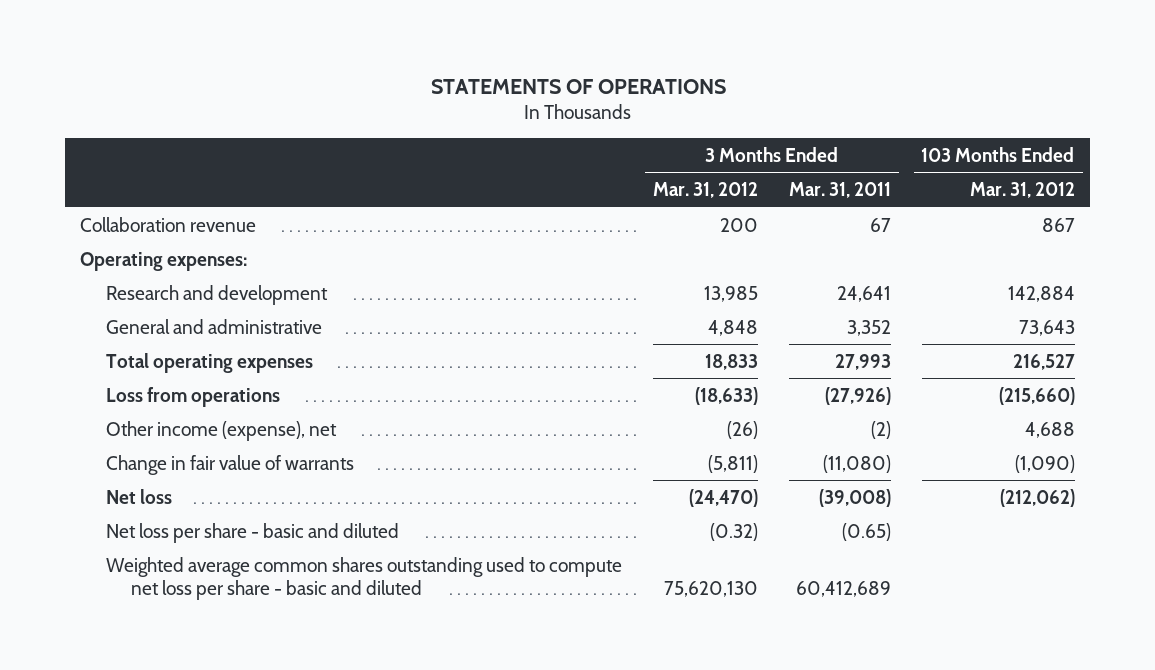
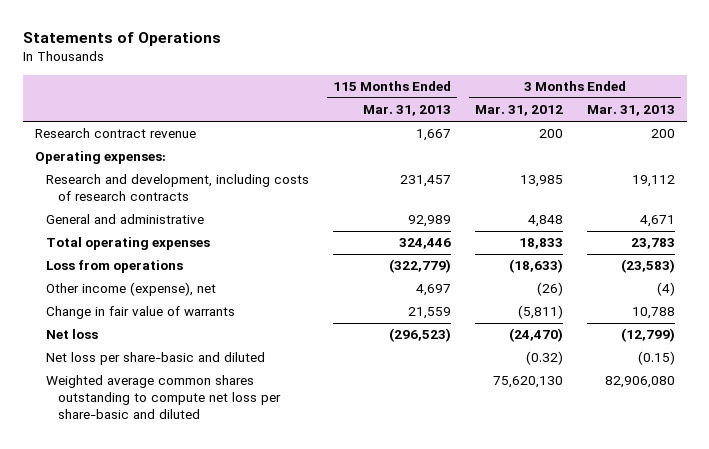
- STATEMENTS OF OPERATIONS
+ Statements of Operations
- | 3 Months Ended Mar. 31, 2012 | 3 Months Ended Mar. 31, 2011 | 103 Months Ended Mar. 31, 2012
+ | 115 Months Ended Mar. 31, 2013 | 3 Months Ended Mar. 31, 2012 | 3 Months Ended Mar. 31, 2013
- Collaboration revenue | 200 | 67 | 867
+ Research contract revenue | 1,667 | 200 | 200
- Research and development | 13,985 | 24,641 | 142,884
+ Research and development, including costs of research contracts | 231,457 | 13,985 | 19,112
- Net loss per share - basic and diluted | (0.32) | (0.65) |
- Weighted average common shares outstanding used to compute net loss per share - basic and diluted | 75,620,130 | 60,412,689 |
+ Net loss per share-basic and diluted | | (0.32) | (0.15)
+ Weighted average common shares outstanding to compute net loss per share-basic and diluted | | 75,620,130 | 82,906,080

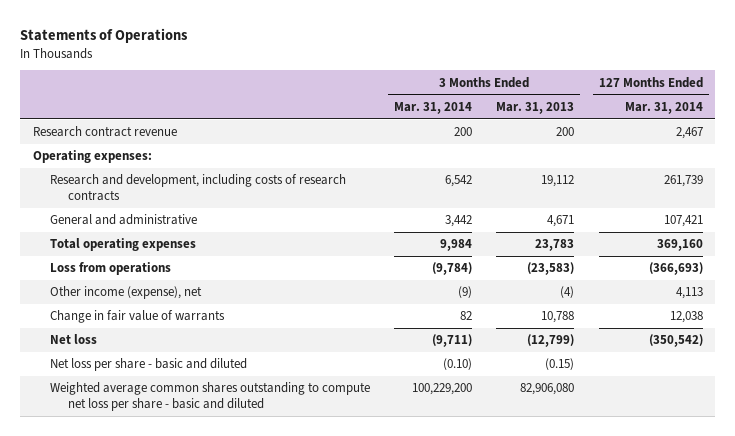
- | 115 Months Ended Mar. 31, 2013 | 3 Months Ended Mar. 31, 2012 | 3 Months Ended Mar. 31, 2013
+ | 3 Months Ended Mar. 31, 2014 | 3 Months Ended Mar. 31, 2013 | 127 Months Ended Mar. 31, 2014
- Net loss per share-basic and diluted | | (0.32) | (0.15)
- Weighted average common shares outstanding to compute net loss per share-basic and diluted | | 75,620,130 | 82,906,080
+ Net loss per share - basic and diluted | (0.10) | (0.15) |
+ Weighted average common shares outstanding to compute net loss per share - basic and diluted | 100,229,200 | 82,906,080 |

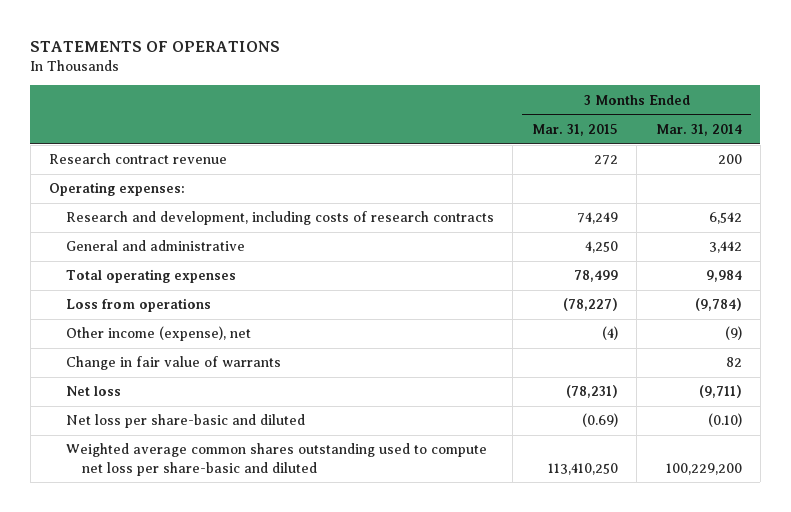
- Statements of Operations
+ STATEMENTS OF OPERATIONS
- | 3 Months Ended Mar. 31, 2014 | 3 Months Ended Mar. 31, 2013 | 127 Months Ended Mar. 31, 2014
+ | 3 Months Ended Mar. 31, 2015 | 3 Months Ended Mar. 31, 2014
- Net loss per share - basic and diluted | (0.10) | (0.15) |
- Weighted average common shares outstanding to compute net loss per share - basic and diluted | 100,229,200 | 82,906,080 |
+ Net loss per share-basic and diluted | (0.69) | (0.10)
+ Weighted average common shares outstanding used to compute net loss per share-basic and diluted | 113,410,250 | 100,229,200

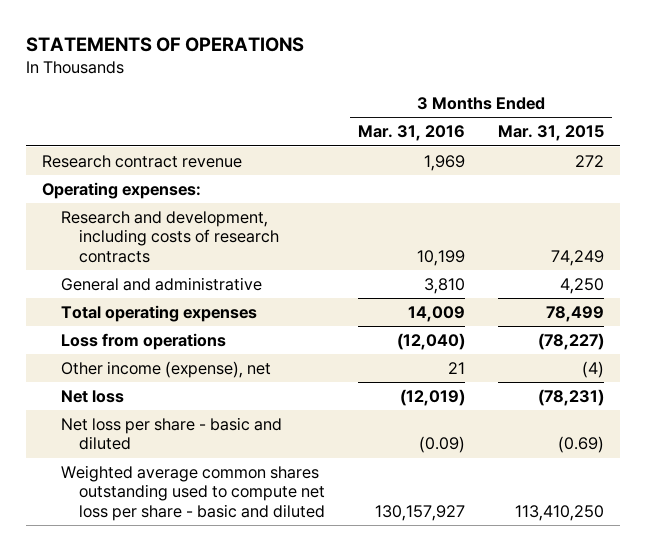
- | 3 Months Ended Mar. 31, 2015 | 3 Months Ended Mar. 31, 2014
+ | 3 Months Ended Mar. 31, 2016 | 3 Months Ended Mar. 31, 2015
- Change in fair value of warrants | | 82
- Net loss per share-basic and diluted | (0.69) | (0.10)
- Weighted average common shares outstanding used to compute net loss per share-basic and diluted | 113,410,250 | 100,229,200
+ Net loss per share - basic and diluted | (0.09) | (0.69)
+ Weighted average common shares outstanding used to compute net loss per share - basic and diluted | 130,157,927 | 113,410,250

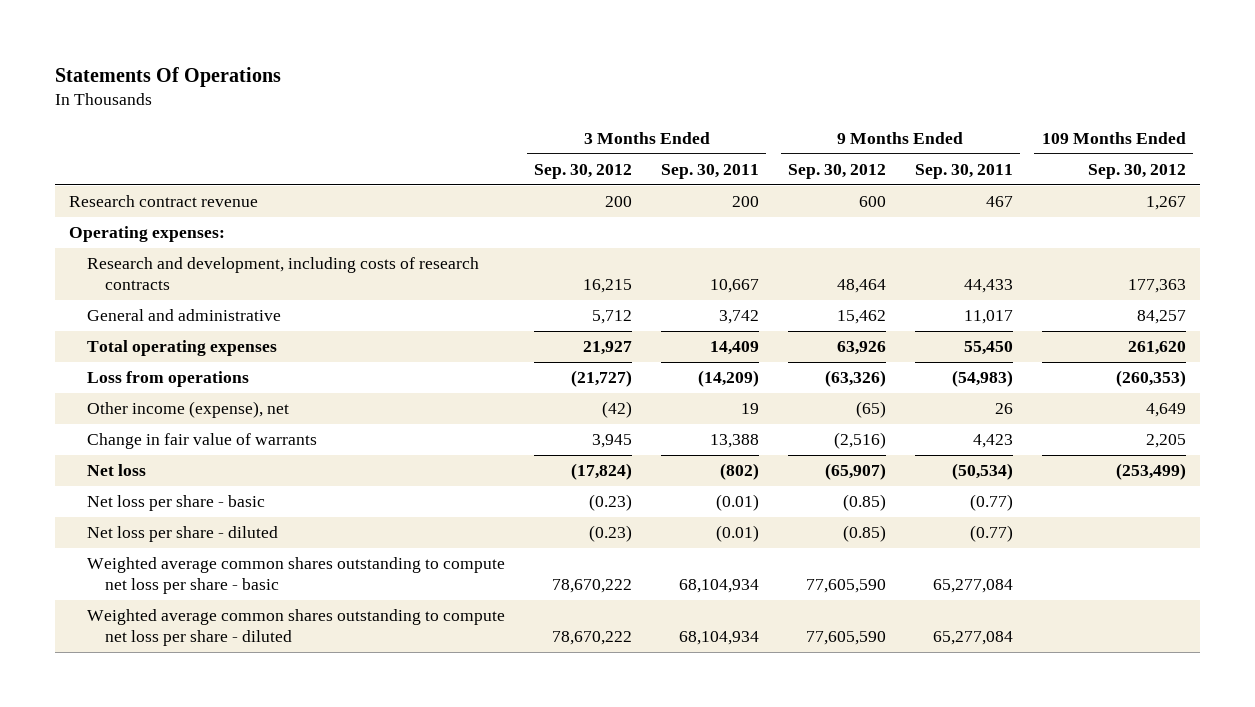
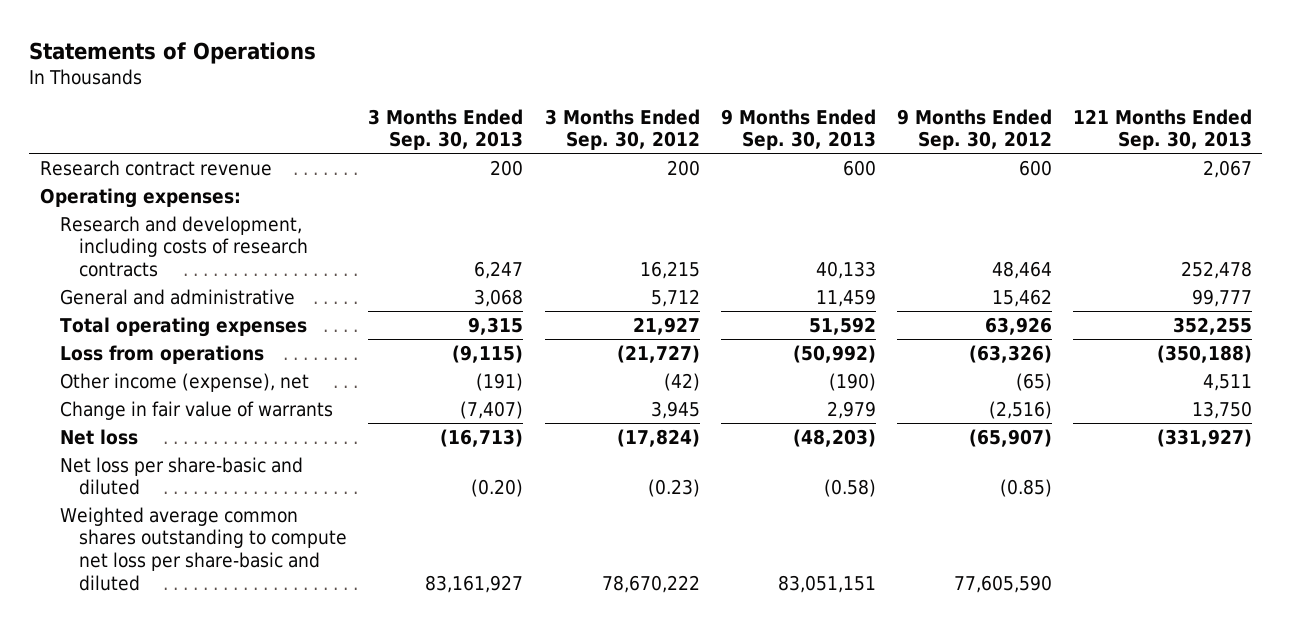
- Statements Of Operations
+ Statements of Operations
- | 3 Months Ended Sep. 30, 2012 | 3 Months Ended Sep. 30, 2011 | 9 Months Ended Sep. 30, 2012 | 9 Months Ended Sep. 30, 2011 | 109 Months Ended Sep. 30, 2012
+ | 3 Months Ended Sep. 30, 2013 | 3 Months Ended Sep. 30, 2012 | 9 Months Ended Sep. 30, 2013 | 9 Months Ended Sep. 30, 2012 | 121 Months Ended Sep. 30, 2013
- Net loss per share - basic | (0.23) | (0.01) | (0.85) | (0.77) |
- Net loss per share - diluted | (0.23) | (0.01) | (0.85) | (0.77) |
- Weighted average common shares outstanding to compute net loss per share - basic | 78,670,222 | 68,104,934 | 77,605,590 | 65,277,084 |
- Weighted average common shares outstanding to compute net loss per share - diluted | 78,670,222 | 68,104,934 | 77,605,590 | 65,277,084 |
+ Net loss per share-basic and diluted | (0.20) | (0.23) | (0.58) | (0.85) |
+ Weighted average common shares outstanding to compute net loss per share-basic and diluted | 83,161,927 | 78,670,222 | 83,051,151 | 77,605,590 |

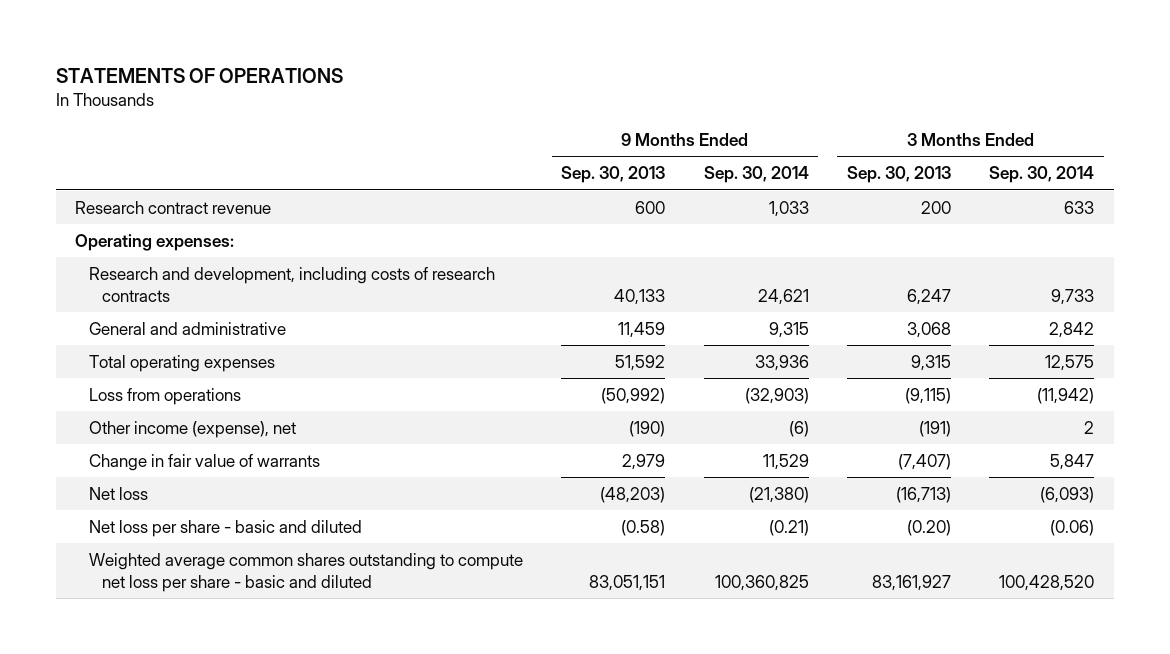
- Statements of Operations
+ STATEMENTS OF OPERATIONS
- | 3 Months Ended Sep. 30, 2013 | 3 Months Ended Sep. 30, 2012 | 9 Months Ended Sep. 30, 2013 | 9 Months Ended Sep. 30, 2012 | 121 Months Ended Sep. 30, 2013
+ | 9 Months Ended Sep. 30, 2013 | 9 Months Ended Sep. 30, 2014 | 3 Months Ended Sep. 30, 2013 | 3 Months Ended Sep. 30, 2014
- Net loss per share-basic and diluted | (0.20) | (0.23) | (0.58) | (0.85) |
- Weighted average common shares outstanding to compute net loss per share-basic and diluted | 83,161,927 | 78,670,222 | 83,051,151 | 77,605,590 |
+ Net loss per share - basic and diluted | (0.58) | (0.21) | (0.20) | (0.06)
+ Weighted average common shares outstanding to compute net loss per share - basic and diluted | 83,051,151 | 100,360,825 | 83,161,927 | 100,428,520

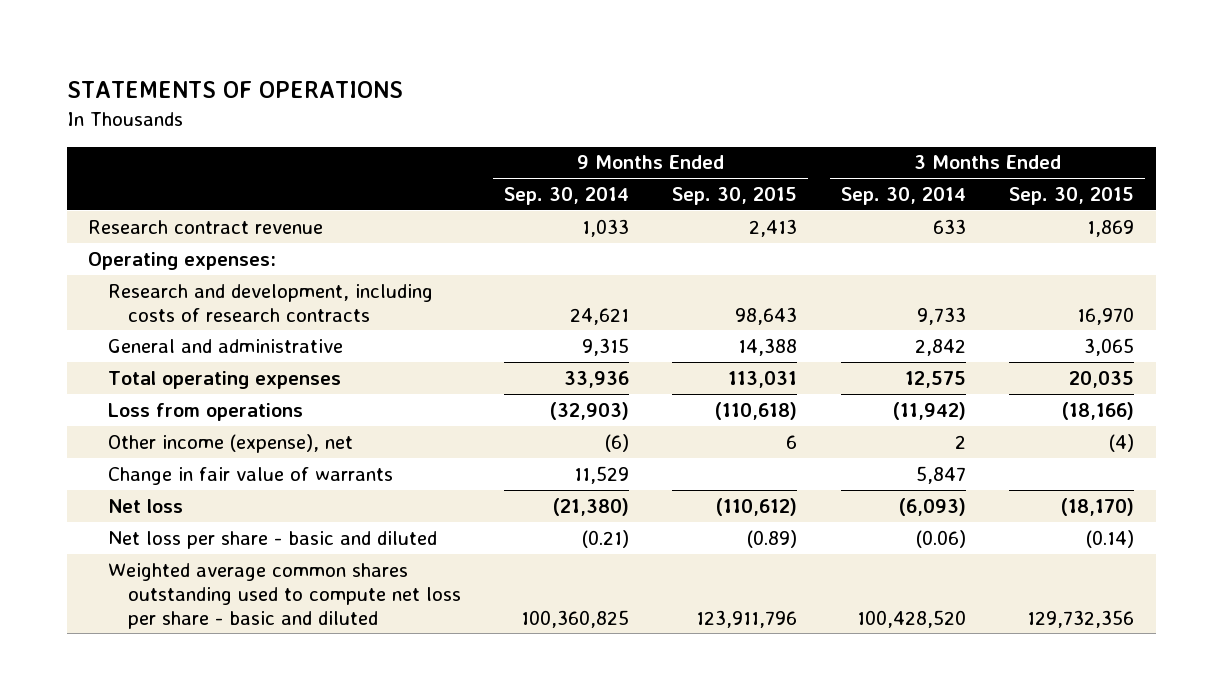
- | 9 Months Ended Sep. 30, 2013 | 9 Months Ended Sep. 30, 2014 | 3 Months Ended Sep. 30, 2013 | 3 Months Ended Sep. 30, 2014
+ | 9 Months Ended Sep. 30, 2014 | 9 Months Ended Sep. 30, 2015 | 3 Months Ended Sep. 30, 2014 | 3 Months Ended Sep. 30, 2015
- Weighted average common shares outstanding to compute net loss per share - basic and diluted | 83,051,151 | 100,360,825 | 83,161,927 | 100,428,520
+ Weighted average common shares outstanding used to compute net loss per share - basic and diluted | 100,360,825 | 123,911,796 | 100,428,520 | 129,732,356

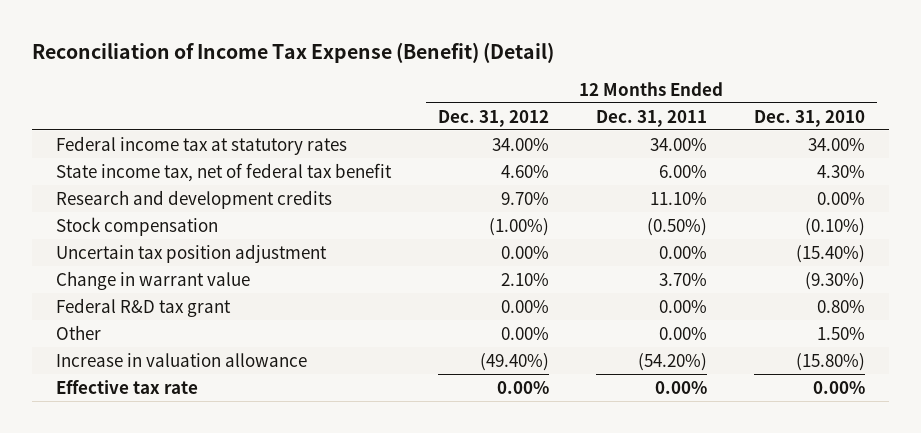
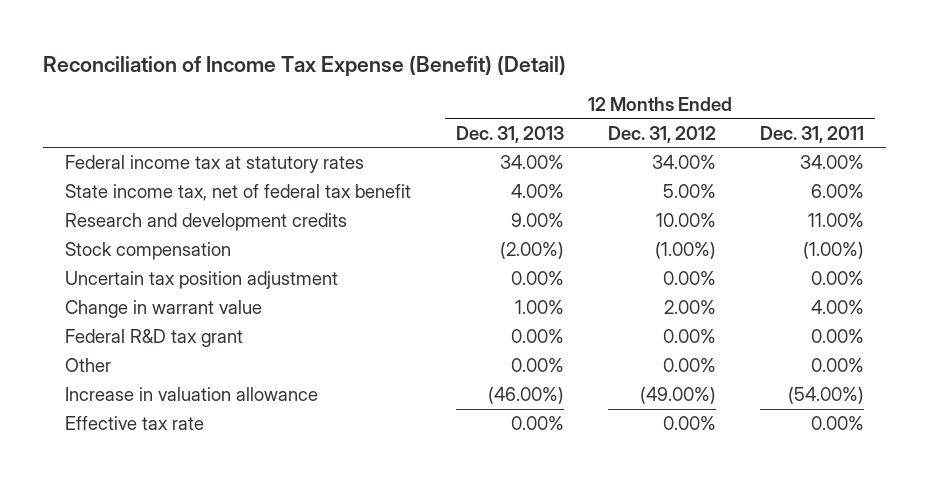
- | 12 Months Ended Dec. 31, 2012 | 12 Months Ended Dec. 31, 2011 | 12 Months Ended Dec. 31, 2010
+ | 12 Months Ended Dec. 31, 2013 | 12 Months Ended Dec. 31, 2012 | 12 Months Ended Dec. 31, 2011
- State income tax, net of federal tax benefit | 4.60% | 6.00% | 4.30%
- Research and development credits | 9.70% | 11.10% | 0.00%
- Stock compensation | (1.00%) | (0.50%) | (0.10%)
+ State income tax, net of federal tax benefit | 4.00% | 5.00% | 6.00%
+ Research and development credits | 9.00% | 10.00% | 11.00%
+ Stock compensation | (2.00%) | (1.00%) | (1.00%)
- Change in warrant value | 2.10% | 3.70% | (9.30%)
+ Change in warrant value | 1.00% | 2.00% | 4.00%
- Increase in valuation allowance | (49.40%) | (54.20%) | (15.80%)
+ Increase in valuation allowance | (46.00%) | (49.00%) | (54.00%)

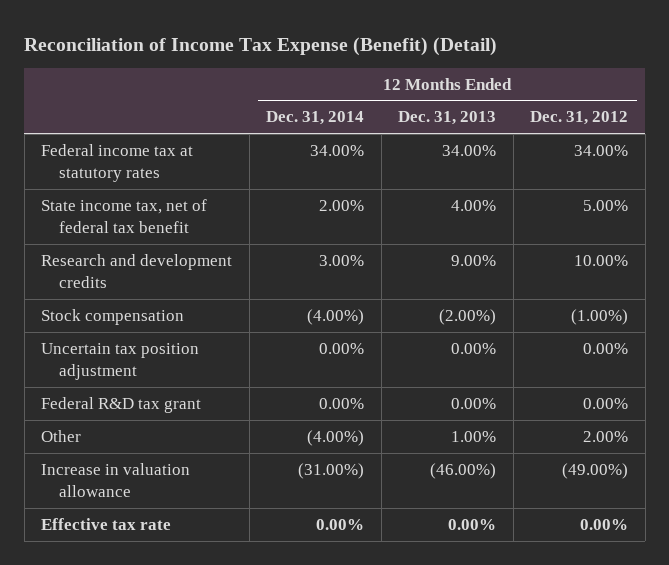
- | 12 Months Ended Dec. 31, 2013 | 12 Months Ended Dec. 31, 2012 | 12 Months Ended Dec. 31, 2011
+ | 12 Months Ended Dec. 31, 2014 | 12 Months Ended Dec. 31, 2013 | 12 Months Ended Dec. 31, 2012
- Change in warrant value | 1.00% | 2.00% | 4.00%
- Other | 0.00% | 0.00% | 0.00%
+ Other | (4.00%) | 1.00% | 2.00%

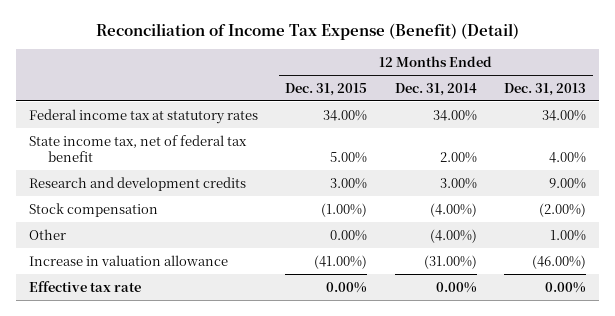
- | 12 Months Ended Dec. 31, 2014 | 12 Months Ended Dec. 31, 2013 | 12 Months Ended Dec. 31, 2012
+ | 12 Months Ended Dec. 31, 2015 | 12 Months Ended Dec. 31, 2014 | 12 Months Ended Dec. 31, 2013
- Uncertain tax position adjustment | 0.00% | 0.00% | 0.00%
- Federal R&D tax grant | 0.00% | 0.00% | 0.00%

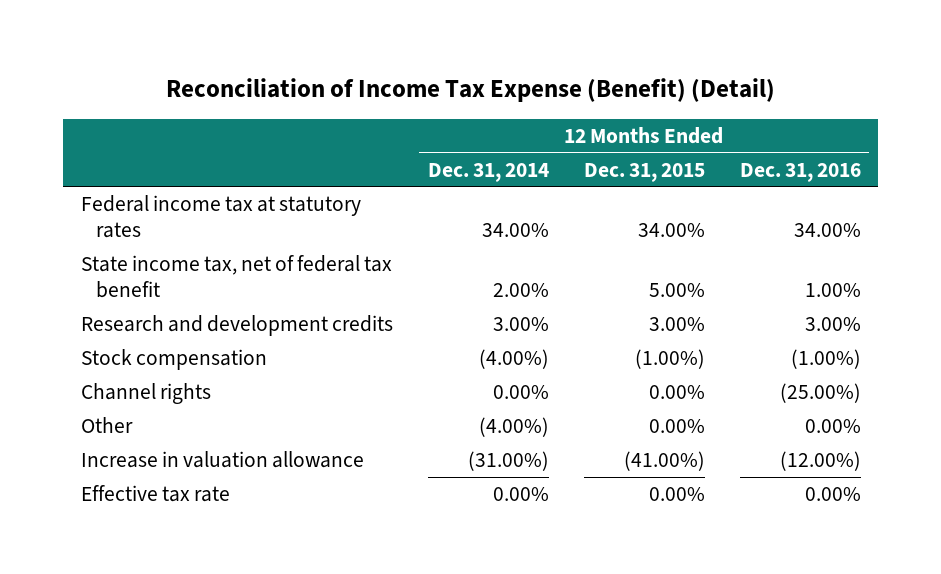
- | 12 Months Ended Dec. 31, 2015 | 12 Months Ended Dec. 31, 2014 | 12 Months Ended Dec. 31, 2013
+ | 12 Months Ended Dec. 31, 2014 | 12 Months Ended Dec. 31, 2015 | 12 Months Ended Dec. 31, 2016
+ Channel rights | 0.00% | 0.00% | (25.00%)

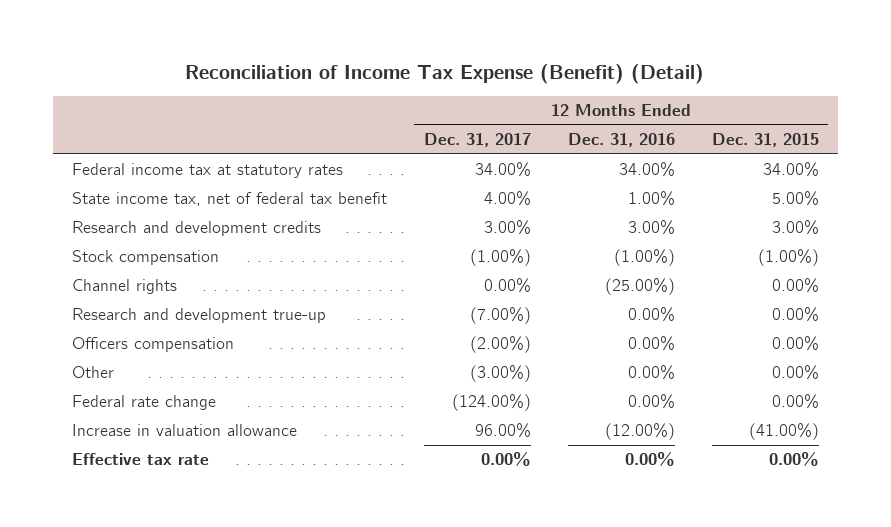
- | 12 Months Ended Dec. 31, 2014 | 12 Months Ended Dec. 31, 2015 | 12 Months Ended Dec. 31, 2016
+ | 12 Months Ended Dec. 31, 2017 | 12 Months Ended Dec. 31, 2016 | 12 Months Ended Dec. 31, 2015
+ Research and development true-up | (7.00%) | 0.00% | 0.00%
+ Officers compensation | (2.00%) | 0.00% | 0.00%
+ Federal rate change | (124.00%) | 0.00% | 0.00%

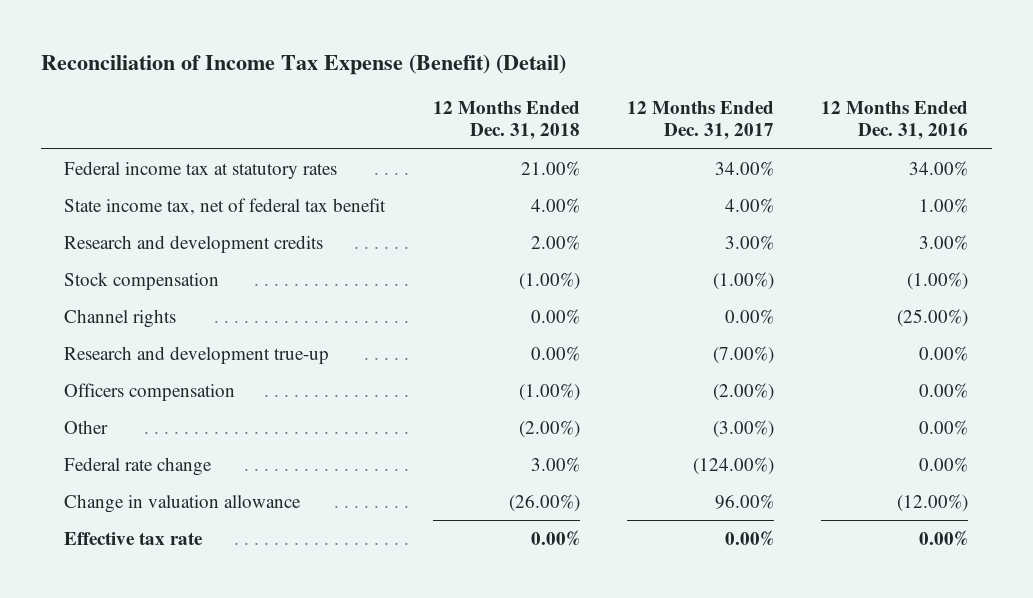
- | 12 Months Ended Dec. 31, 2017 | 12 Months Ended Dec. 31, 2016 | 12 Months Ended Dec. 31, 2015
+ | 12 Months Ended Dec. 31, 2018 | 12 Months Ended Dec. 31, 2017 | 12 Months Ended Dec. 31, 2016
- Increase in valuation allowance | 96.00% | (12.00%) | (41.00%)
+ Change in valuation allowance | (26.00%) | 96.00% | (12.00%)

